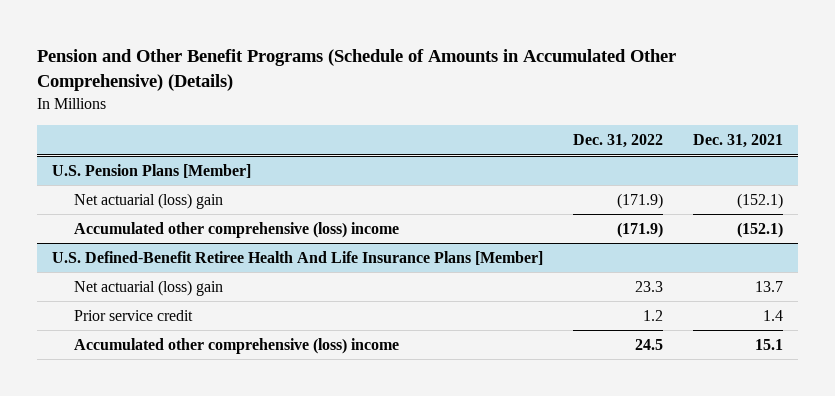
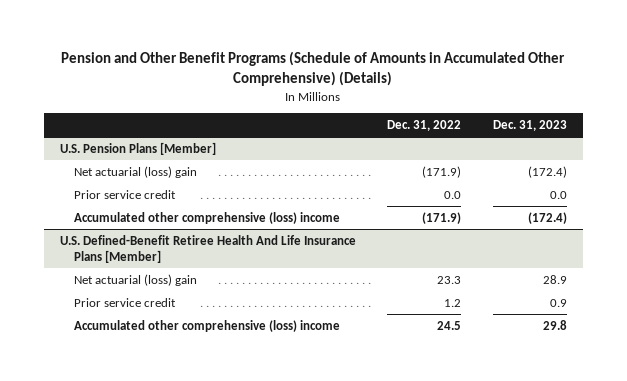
- | Dec. 31, 2022 | Dec. 31, 2021
+ | Dec. 31, 2022 | Dec. 31, 2023
@ U.S. Pension Plans [Member]
+ Prior service credit | 0.0 | 0.0

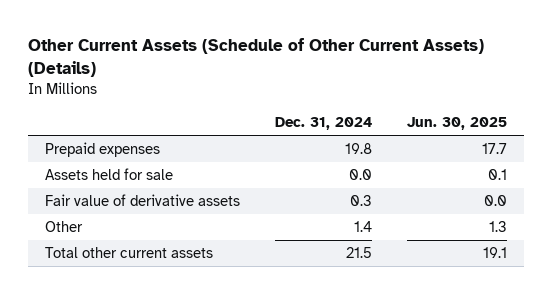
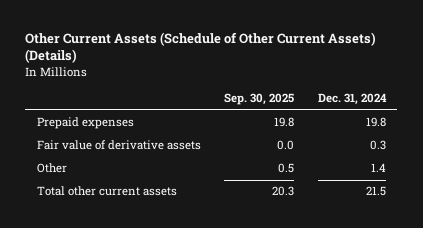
- | Dec. 31, 2024 | Jun. 30, 2025
+ | Sep. 30, 2025 | Dec. 31, 2024
- Assets held for sale | 0.0 | 0.1

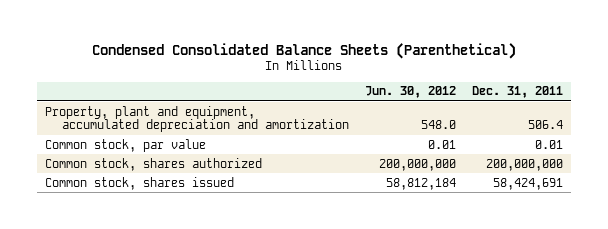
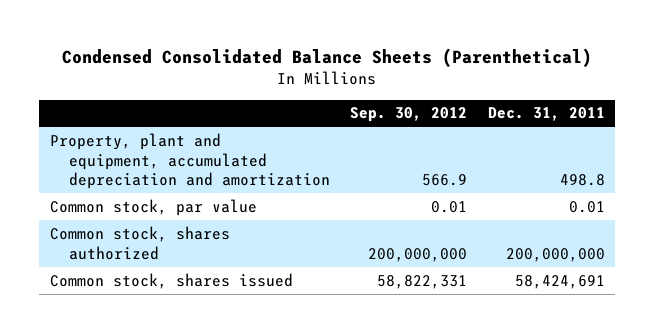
- | Jun. 30, 2012 | Dec. 31, 2011
+ | Sep. 30, 2012 | Dec. 31, 2011
- Property, plant and equipment, accumulated depreciation and amortization | 548.0 | 506.4
+ Property, plant and equipment, accumulated depreciation and amortization | 566.9 | 498.8

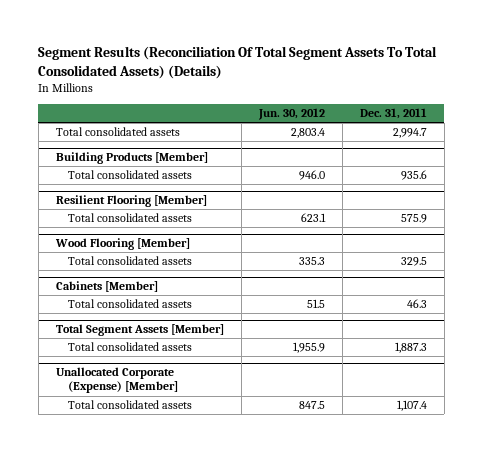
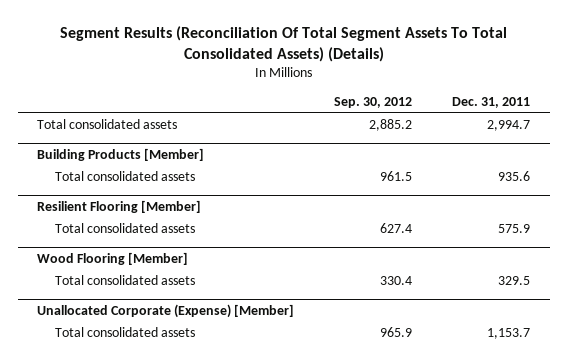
- | Jun. 30, 2012 | Dec. 31, 2011
+ | Sep. 30, 2012 | Dec. 31, 2011
- Cabinets [Member]
- Total consolidated assets | 51.5 | 46.3
- Total Segment Assets [Member]
- Total consolidated assets | 1,955.9 | 1,887.3
@ Unallocated Corporate (Expense) [Member]
- Total consolidated assets | 847.5 | 1,107.4
+ Total consolidated assets | 965.9 | 1,153.7

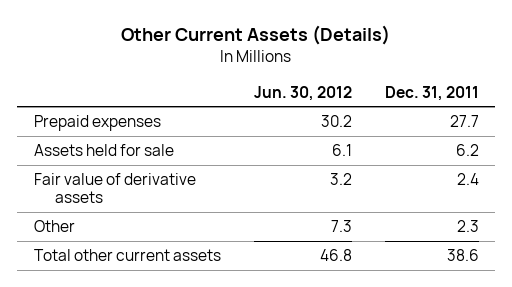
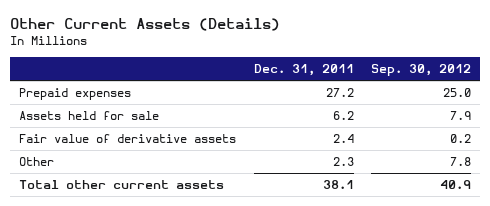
- | Jun. 30, 2012 | Dec. 31, 2011
+ | Dec. 31, 2011 | Sep. 30, 2012
- Prepaid expenses | 30.2 | 27.7
+ Prepaid expenses | 27.2 | 25.0
- Total other current assets | 46.8 | 38.6
+ Total other current assets | 38.1 | 40.9

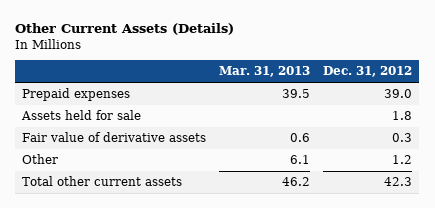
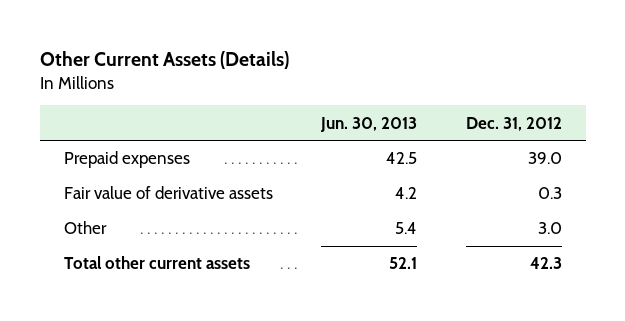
- | Mar. 31, 2013 | Dec. 31, 2012
+ | Jun. 30, 2013 | Dec. 31, 2012
- Assets held for sale | | 1.8
- Other | 6.1 | 1.2
+ Other | 5.4 | 3.0

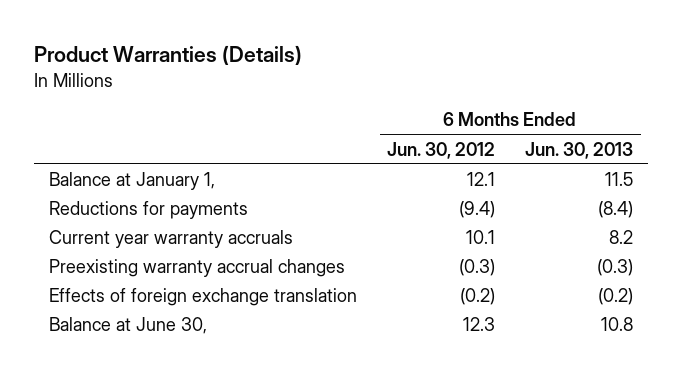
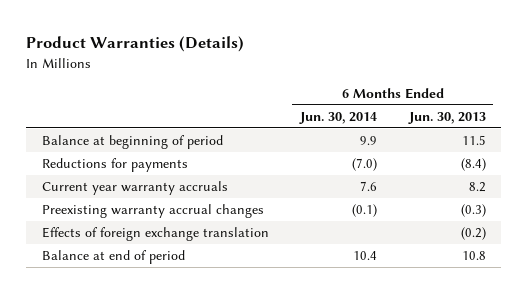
- | 6 Months Ended Jun. 30, 2012 | 6 Months Ended Jun. 30, 2013
+ | 6 Months Ended Jun. 30, 2014 | 6 Months Ended Jun. 30, 2013
- Balance at January 1, | 12.1 | 11.5
+ Balance at beginning of period | 9.9 | 11.5
- Balance at June 30, | 12.3 | 10.8
+ Balance at end of period | 10.4 | 10.8

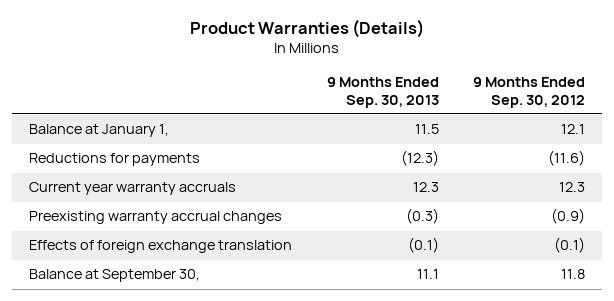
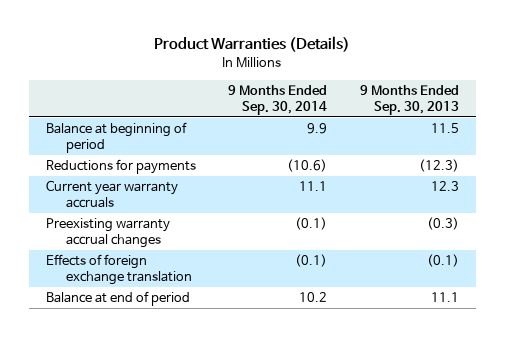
- | 9 Months Ended Sep. 30, 2013 | 9 Months Ended Sep. 30, 2012
+ | 9 Months Ended Sep. 30, 2014 | 9 Months Ended Sep. 30, 2013
- Balance at January 1, | 11.5 | 12.1
+ Balance at beginning of period | 9.9 | 11.5
- Balance at September 30, | 11.1 | 11.8
+ Balance at end of period | 10.2 | 11.1

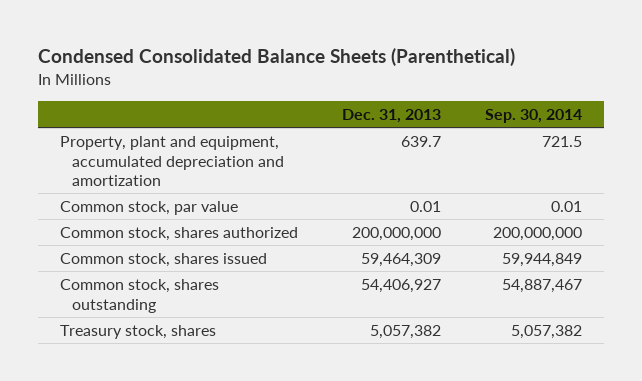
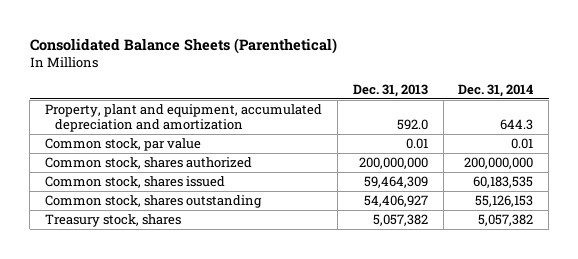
- Condensed Consolidated Balance Sheets (Parenthetical)
+ Consolidated Balance Sheets (Parenthetical)
- | Dec. 31, 2013 | Sep. 30, 2014
+ | Dec. 31, 2013 | Dec. 31, 2014
- Property, plant and equipment, accumulated depreciation and amortization | 639.7 | 721.5
+ Property, plant and equipment, accumulated depreciation and amortization | 592.0 | 644.3

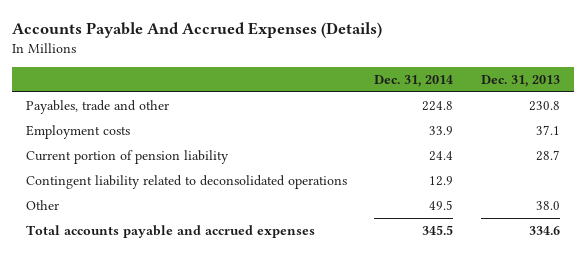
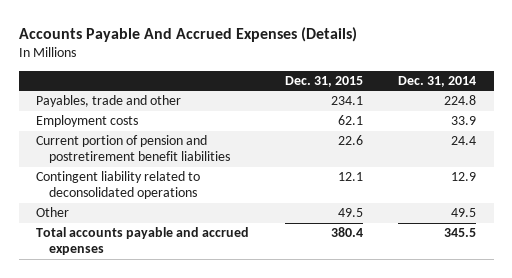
- | Dec. 31, 2014 | Dec. 31, 2013
+ | Dec. 31, 2015 | Dec. 31, 2014
- Current portion of pension liability | 24.4 | 28.7
+ Current portion of pension and postretirement benefit liabilities | 22.6 | 24.4

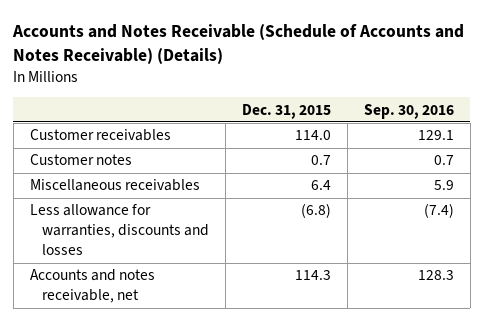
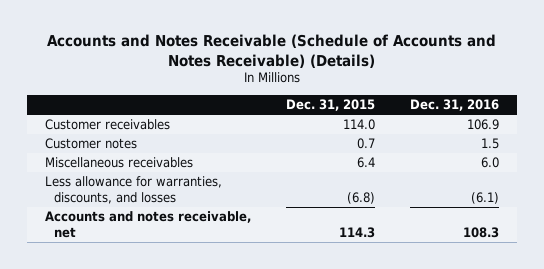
- | Dec. 31, 2015 | Sep. 30, 2016
+ | Dec. 31, 2015 | Dec. 31, 2016
- Less allowance for warranties, discounts and losses | (6.8) | (7.4)
+ Less allowance for warranties, discounts, and losses | (6.8) | (6.1)

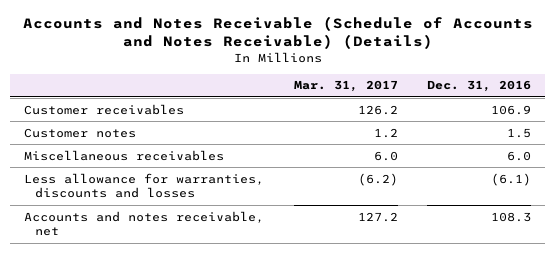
- | Dec. 31, 2015 | Dec. 31, 2016
+ | Mar. 31, 2017 | Dec. 31, 2016
- Less allowance for warranties, discounts, and losses | (6.8) | (6.1)
+ Less allowance for warranties, discounts and losses | (6.2) | (6.1)

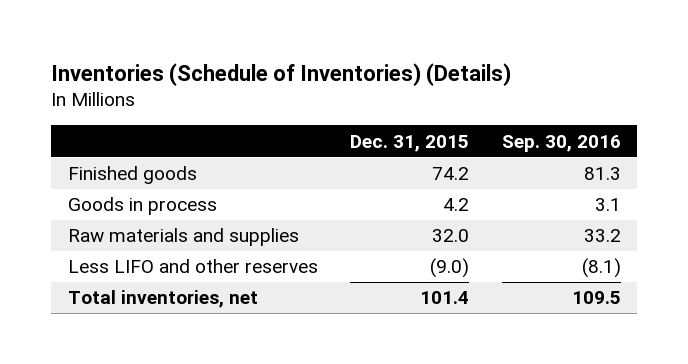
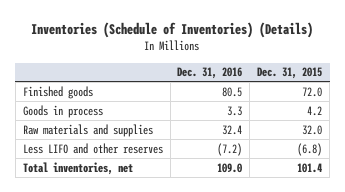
- | Dec. 31, 2015 | Sep. 30, 2016
+ | Dec. 31, 2016 | Dec. 31, 2015
- Finished goods | 74.2 | 81.3
+ Finished goods | 80.5 | 72.0
- Less LIFO and other reserves | (9.0) | (8.1)
+ Less LIFO and other reserves | (7.2) | (6.8)

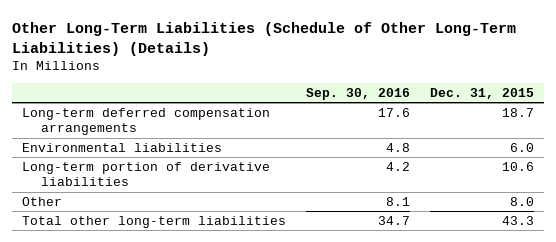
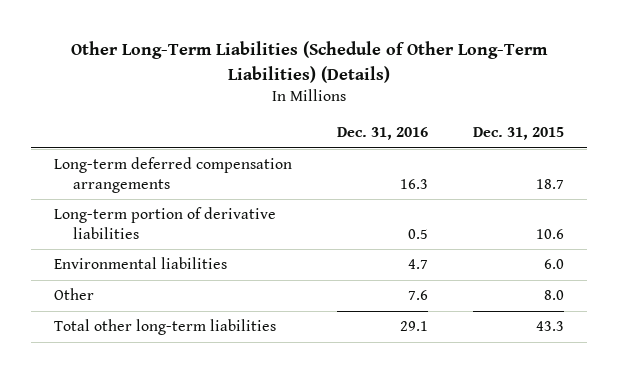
- | Sep. 30, 2016 | Dec. 31, 2015
+ | Dec. 31, 2016 | Dec. 31, 2015
moved down: Environmental liabilities | 4.7 | 6.0

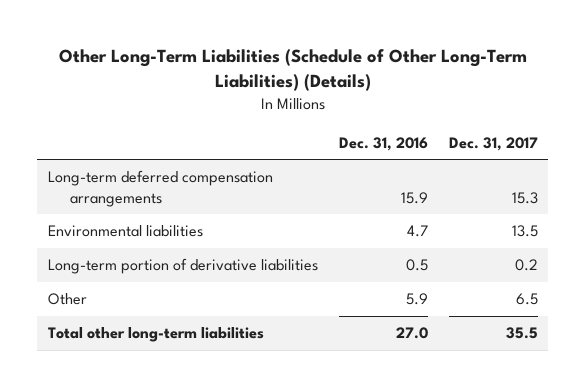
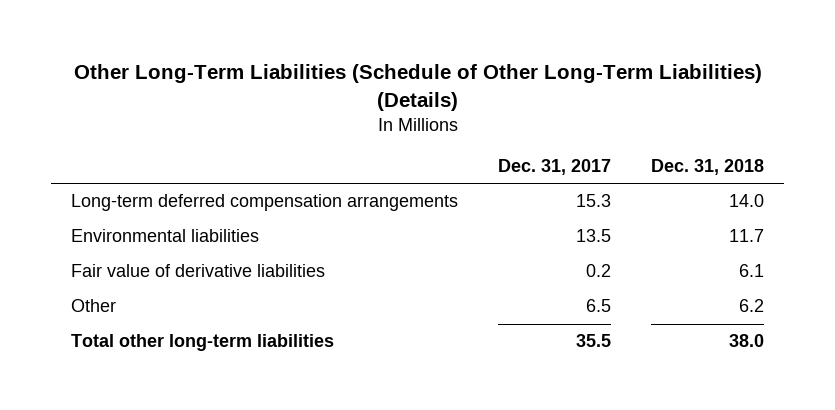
- | Dec. 31, 2016 | Dec. 31, 2017
+ | Dec. 31, 2017 | Dec. 31, 2018
- Long-term portion of derivative liabilities | 0.5 | 0.2
+ Fair value of derivative liabilities | 0.2 | 6.1

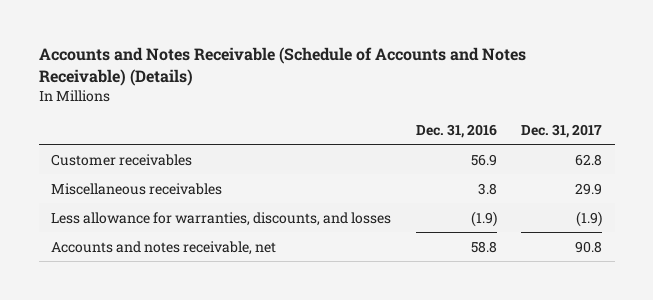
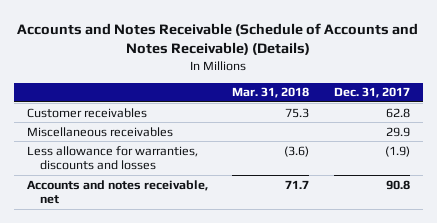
- | Dec. 31, 2016 | Dec. 31, 2017
+ | Mar. 31, 2018 | Dec. 31, 2017
- Less allowance for warranties, discounts, and losses | (1.9) | (1.9)
+ Less allowance for warranties, discounts and losses | (3.6) | (1.9)

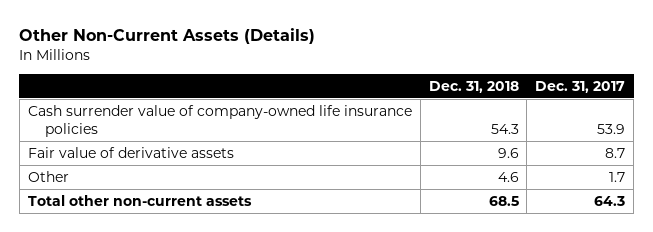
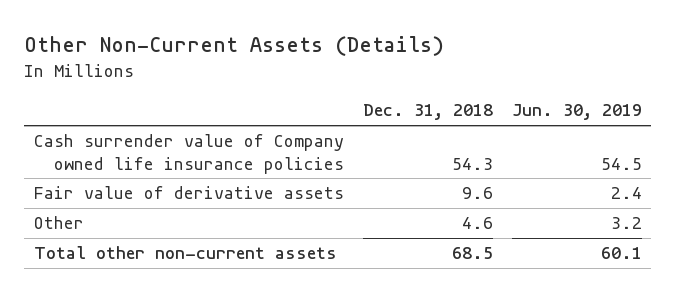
- | Dec. 31, 2018 | Dec. 31, 2017
+ | Dec. 31, 2018 | Jun. 30, 2019
- Cash surrender value of company-owned life insurance policies | 54.3 | 53.9
+ Cash surrender value of Company owned life insurance policies | 54.3 | 54.5

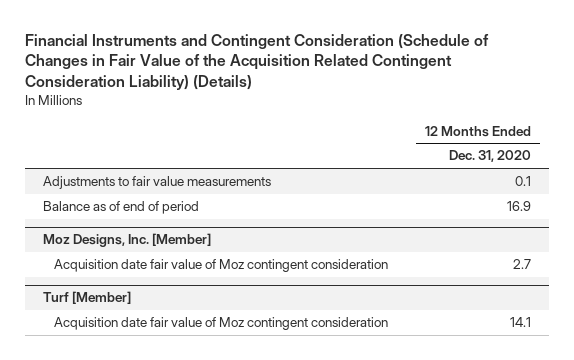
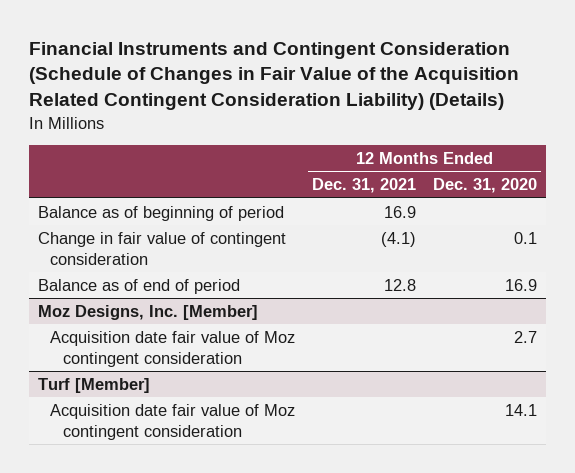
- | 12 Months Ended Dec. 31, 2020
+ | 12 Months Ended Dec. 31, 2021 | 12 Months Ended Dec. 31, 2020
- Adjustments to fair value measurements | 0.1
+ Balance as of beginning of period | 16.9 |
+ Change in fair value of contingent consideration | (4.1) | 0.1

